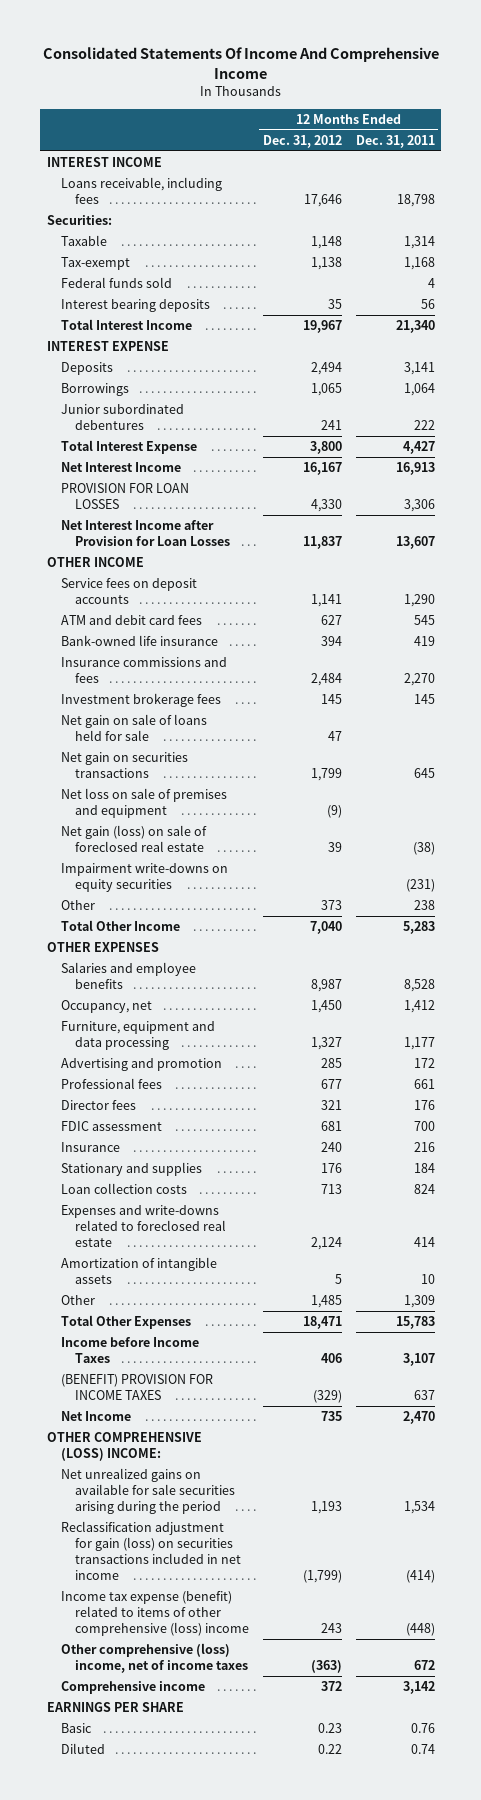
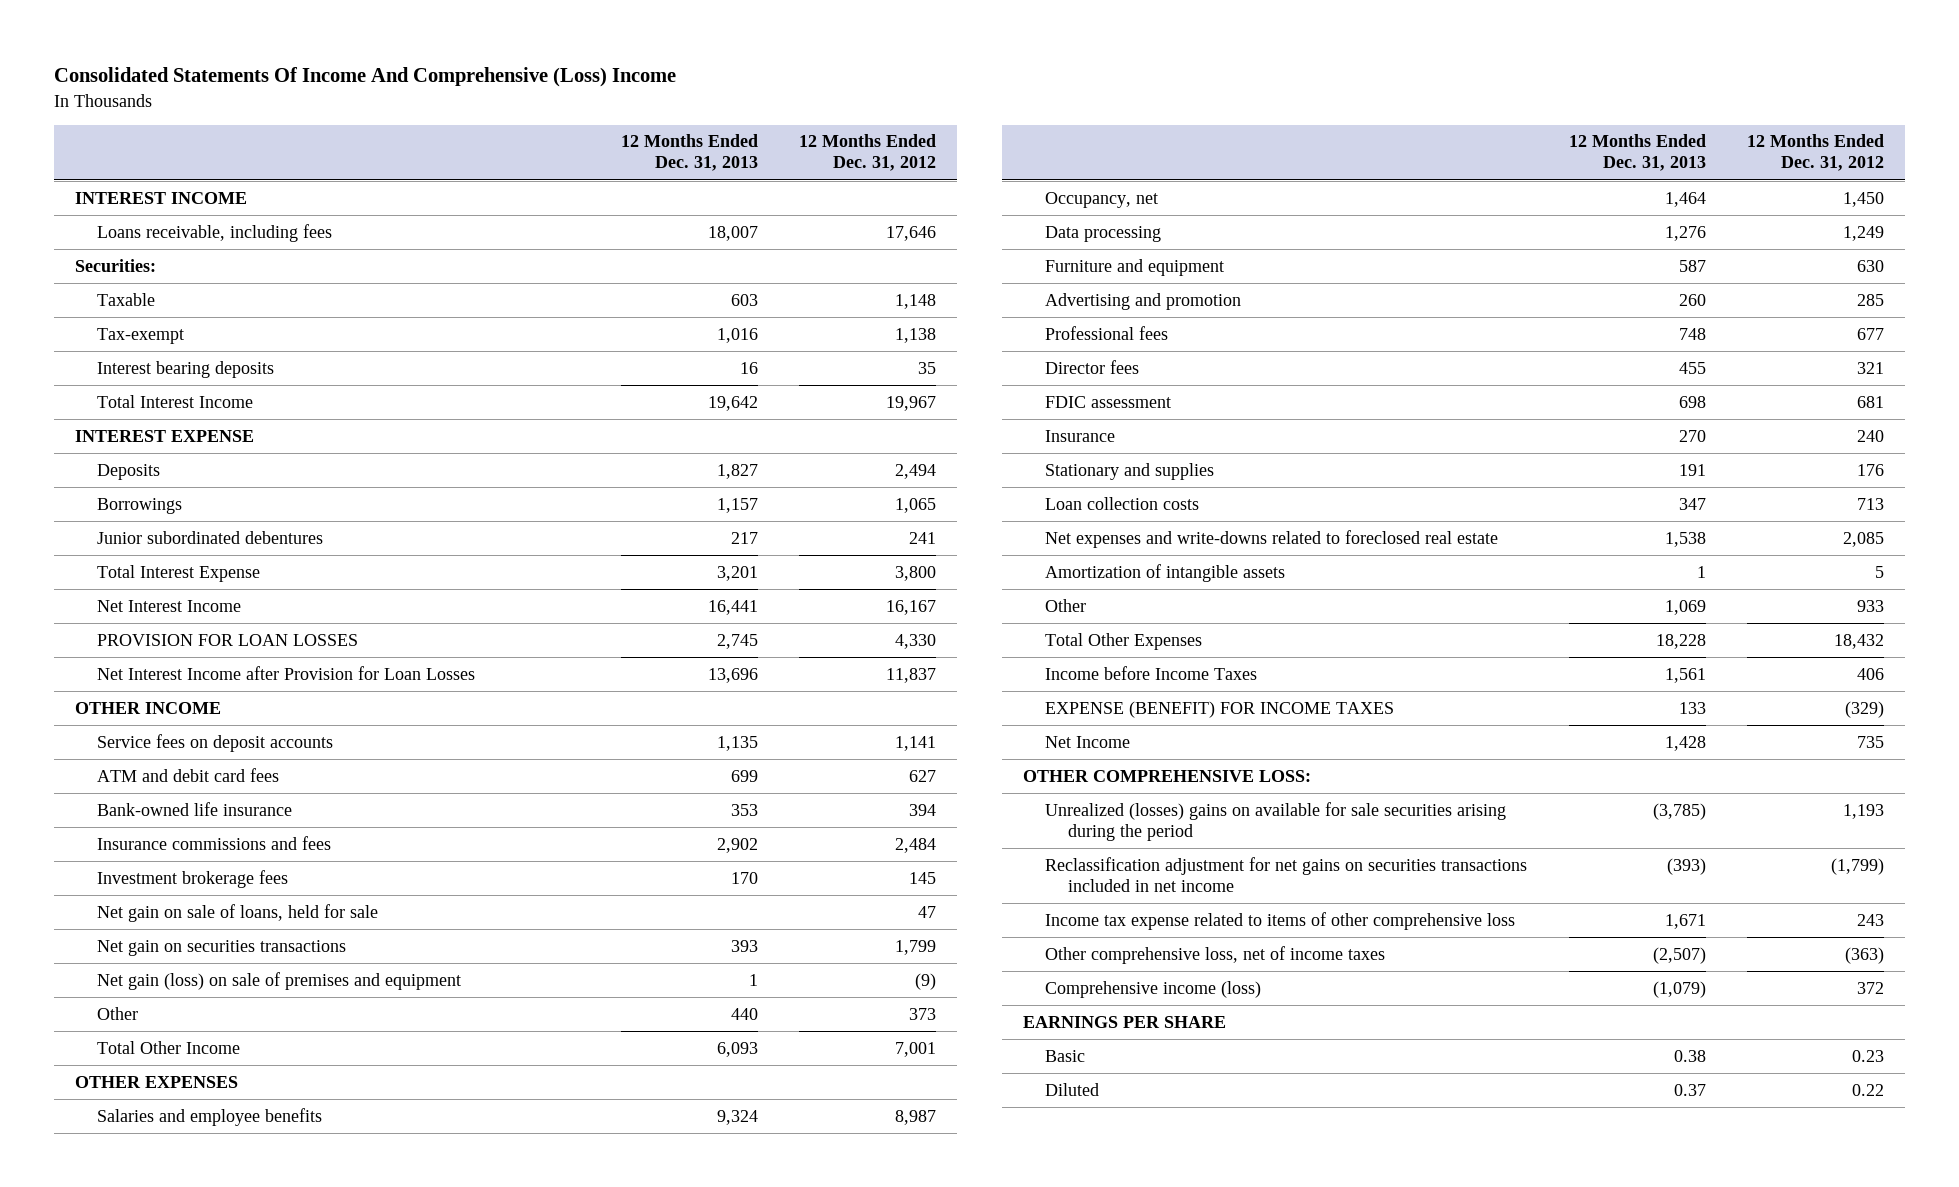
- Consolidated Statements Of Income And Comprehensive Income
+ Consolidated Statements Of Income And Comprehensive (Loss) Income
- | 12 Months Ended Dec. 31, 2012 | 12 Months Ended Dec. 31, 2011
+ | 12 Months Ended Dec. 31, 2013 | 12 Months Ended Dec. 31, 2012
- Federal funds sold | | 4
- Net gain on sale of loans held for sale | 47 |
+ Net gain on sale of loans, held for sale | | 47
- Net loss on sale of premises and equipment | (9) |
- Net gain (loss) on sale of foreclosed real estate | 39 | (38)
- Impairment write-downs on equity securities | | (231)
+ Net gain (loss) on sale of premises and equipment | 1 | (9)
- Total Other Income | 7,040 | 5,283
+ Total Other Income | 6,093 | 7,001
- Furniture, equipment and data processing | 1,327 | 1,177
+ Data processing | 1,276 | 1,249
+ Furniture and equipment | 587 | 630
- Expenses and write-downs related to foreclosed real estate | 2,124 | 414
+ Net expenses and write-downs related to foreclosed real estate | 1,538 | 2,085
- Other | 1,485 | 1,309
- Total Other Expenses | 18,471 | 15,783
+ Other | 1,069 | 933
+ Total Other Expenses | 18,228 | 18,432
- (BENEFIT) PROVISION FOR INCOME TAXES | (329) | 637
+ EXPENSE (BENEFIT) FOR INCOME TAXES | 133 | (329)
- OTHER COMPREHENSIVE (LOSS) INCOME:
- Net unrealized gains on available for sale securities arising during the period | 1,193 | 1,534
- Reclassification adjustment for gain (loss) on securities transactions included in net income | (1,799) | (414)
- Income tax expense (benefit) related to items of other comprehensive (loss) income | 243 | (448)
- Other comprehensive (loss) income, net of income taxes | (363) | 672
- Comprehensive income | 372 | 3,142
+ OTHER COMPREHENSIVE LOSS:
+ Unrealized (losses) gains on available for sale securities arising during the period | (3,785) | 1,193
+ Reclassification adjustment for net gains on securities transactions included in net income | (393) | (1,799)
+ Income tax expense related to items of other comprehensive loss | 1,671 | 243
+ Other comprehensive loss, net of income taxes | (2,507) | (363)
+ Comprehensive income (loss) | (1,079) | 372

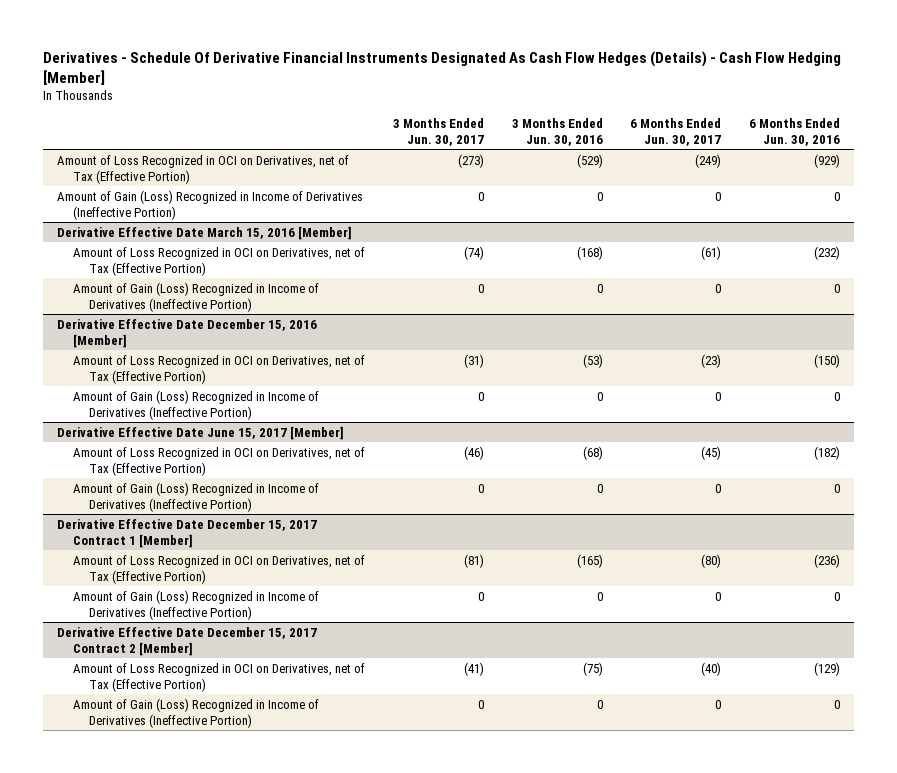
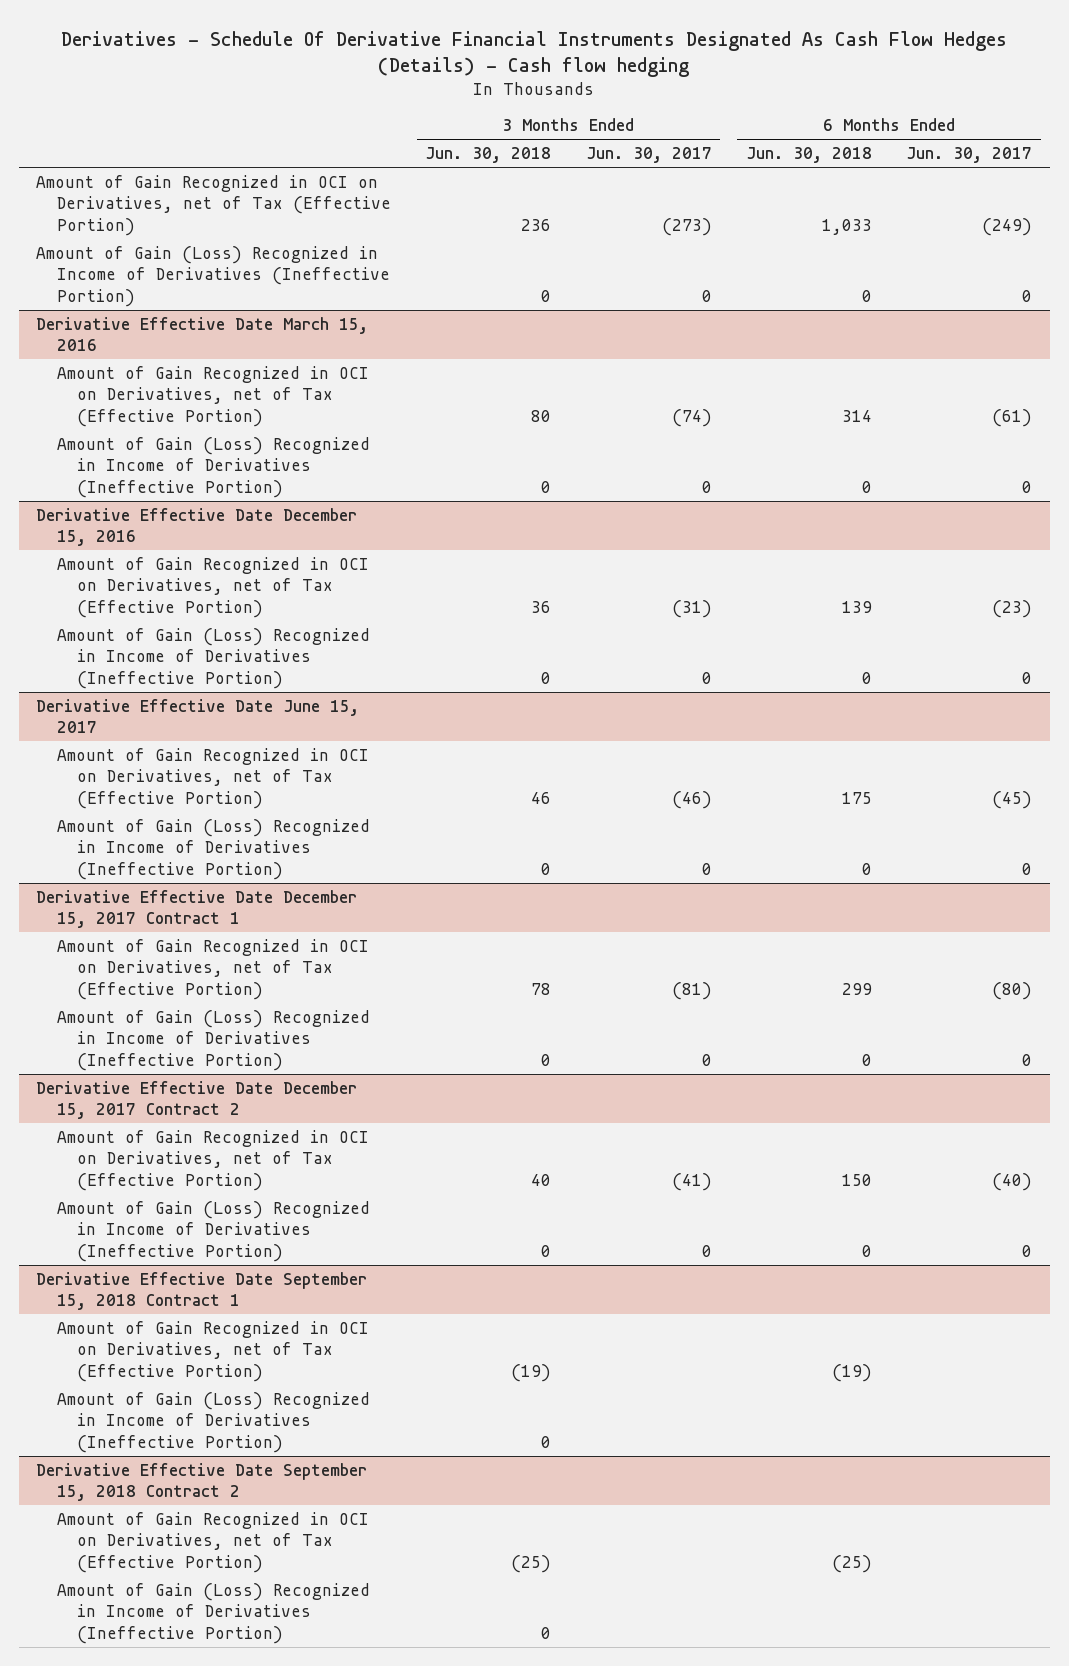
- Derivatives - Schedule Of Derivative Financial Instruments Designated As Cash Flow Hedges (Details) - Cash Flow Hedging [Member]
+ Derivatives - Schedule Of Derivative Financial Instruments Designated As Cash Flow Hedges (Details) - Cash flow hedging
- | 3 Months Ended Jun. 30, 2017 | 3 Months Ended Jun. 30, 2016 | 6 Months Ended Jun. 30, 2017 | 6 Months Ended Jun. 30, 2016
+ | 3 Months Ended Jun. 30, 2018 | 3 Months Ended Jun. 30, 2017 | 6 Months Ended Jun. 30, 2018 | 6 Months Ended Jun. 30, 2017
- Amount of Loss Recognized in OCI on Derivatives, net of Tax (Effective Portion) | (273) | (529) | (249) | (929)
+ Amount of Gain Recognized in OCI on Derivatives, net of Tax (Effective Portion) | 236 | (273) | 1,033 | (249)
- Derivative Effective Date March 15, 2016 [Member]
- Amount of Loss Recognized in OCI on Derivatives, net of Tax (Effective Portion) | (74) | (168) | (61) | (232)
+ Derivative Effective Date March 15, 2016
+ Amount of Gain Recognized in OCI on Derivatives, net of Tax (Effective Portion) | 80 | (74) | 314 | (61)
- Derivative Effective Date December 15, 2016 [Member]
- Amount of Loss Recognized in OCI on Derivatives, net of Tax (Effective Portion) | (31) | (53) | (23) | (150)
+ Derivative Effective Date December 15, 2016
+ Amount of Gain Recognized in OCI on Derivatives, net of Tax (Effective Portion) | 36 | (31) | 139 | (23)
- Derivative Effective Date June 15, 2017 [Member]
- Amount of Loss Recognized in OCI on Derivatives, net of Tax (Effective Portion) | (46) | (68) | (45) | (182)
+ Derivative Effective Date June 15, 2017
+ Amount of Gain Recognized in OCI on Derivatives, net of Tax (Effective Portion) | 46 | (46) | 175 | (45)
- Derivative Effective Date December 15, 2017 Contract 1 [Member]
- Amount of Loss Recognized in OCI on Derivatives, net of Tax (Effective Portion) | (81) | (165) | (80) | (236)
+ Derivative Effective Date December 15, 2017 Contract 1
+ Amount of Gain Recognized in OCI on Derivatives, net of Tax (Effective Portion) | 78 | (81) | 299 | (80)
- Derivative Effective Date December 15, 2017 Contract 2 [Member]
- Amount of Loss Recognized in OCI on Derivatives, net of Tax (Effective Portion) | (41) | (75) | (40) | (129)
+ Derivative Effective Date December 15, 2017 Contract 2
+ Amount of Gain Recognized in OCI on Derivatives, net of Tax (Effective Portion) | 40 | (41) | 150 | (40)
+ Derivative Effective Date September 15, 2018 Contract 1
+ Amount of Gain Recognized in OCI on Derivatives, net of Tax (Effective Portion) | (19) | | (19) |
+ Amount of Gain (Loss) Recognized in Income of Derivatives (Ineffective Portion) | 0 | | |
+ Derivative Effective Date September 15, 2018 Contract 2
+ Amount of Gain Recognized in OCI on Derivatives, net of Tax (Effective Portion) | (25) | | (25) |
+ Amount of Gain (Loss) Recognized in Income of Derivatives (Ineffective Portion) | 0 | | |

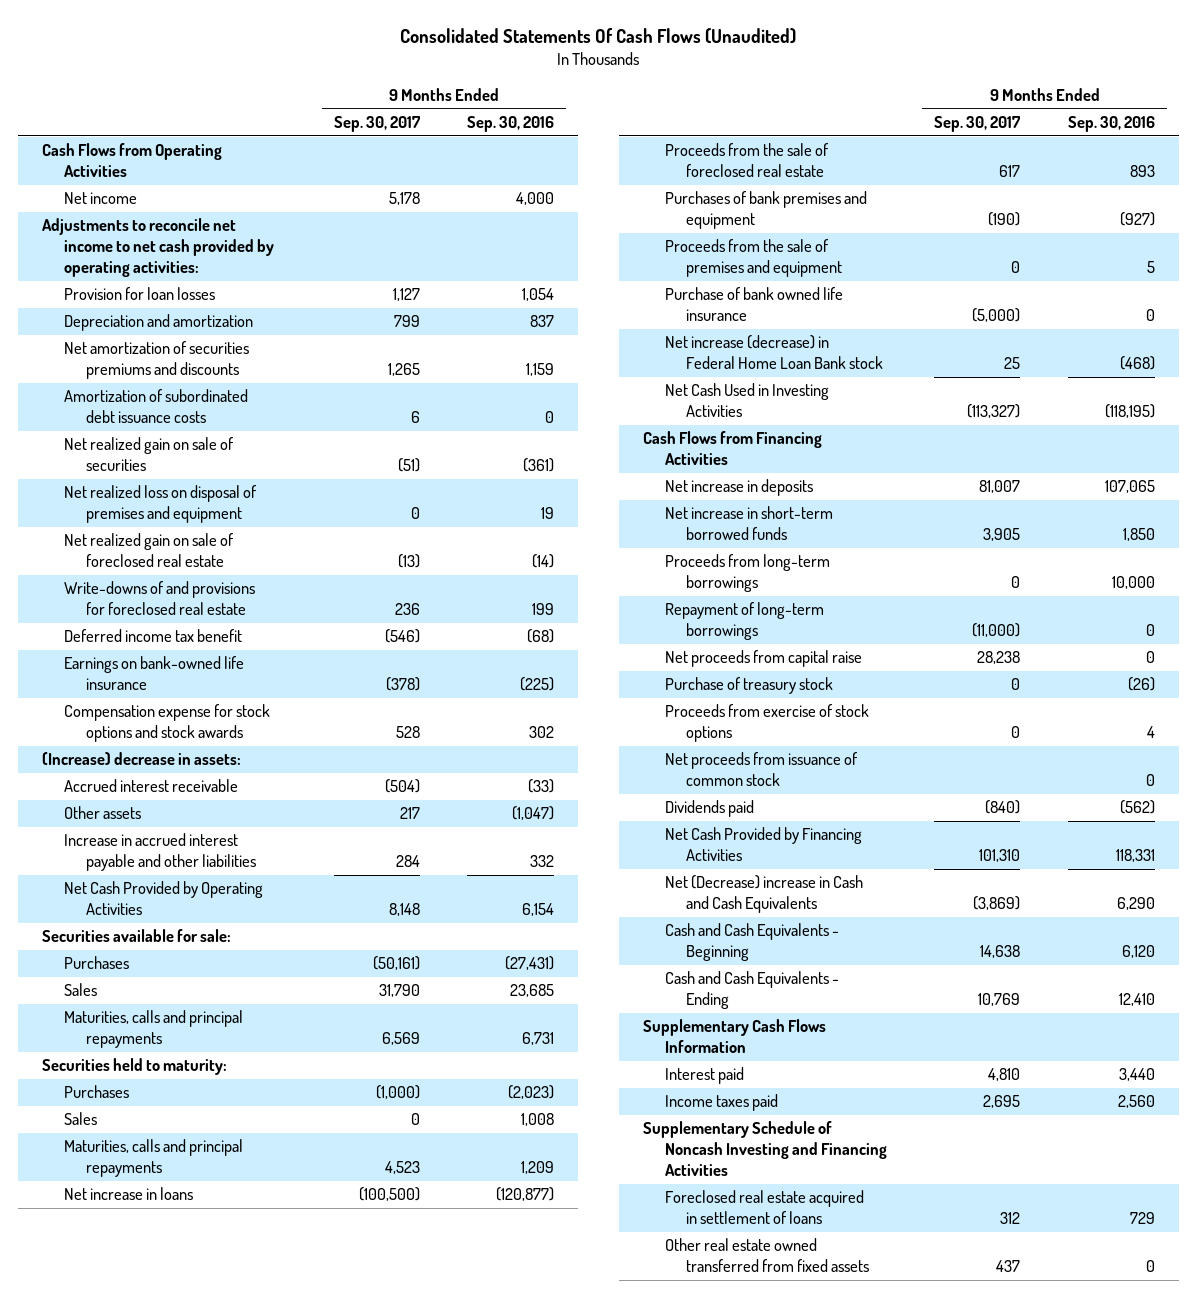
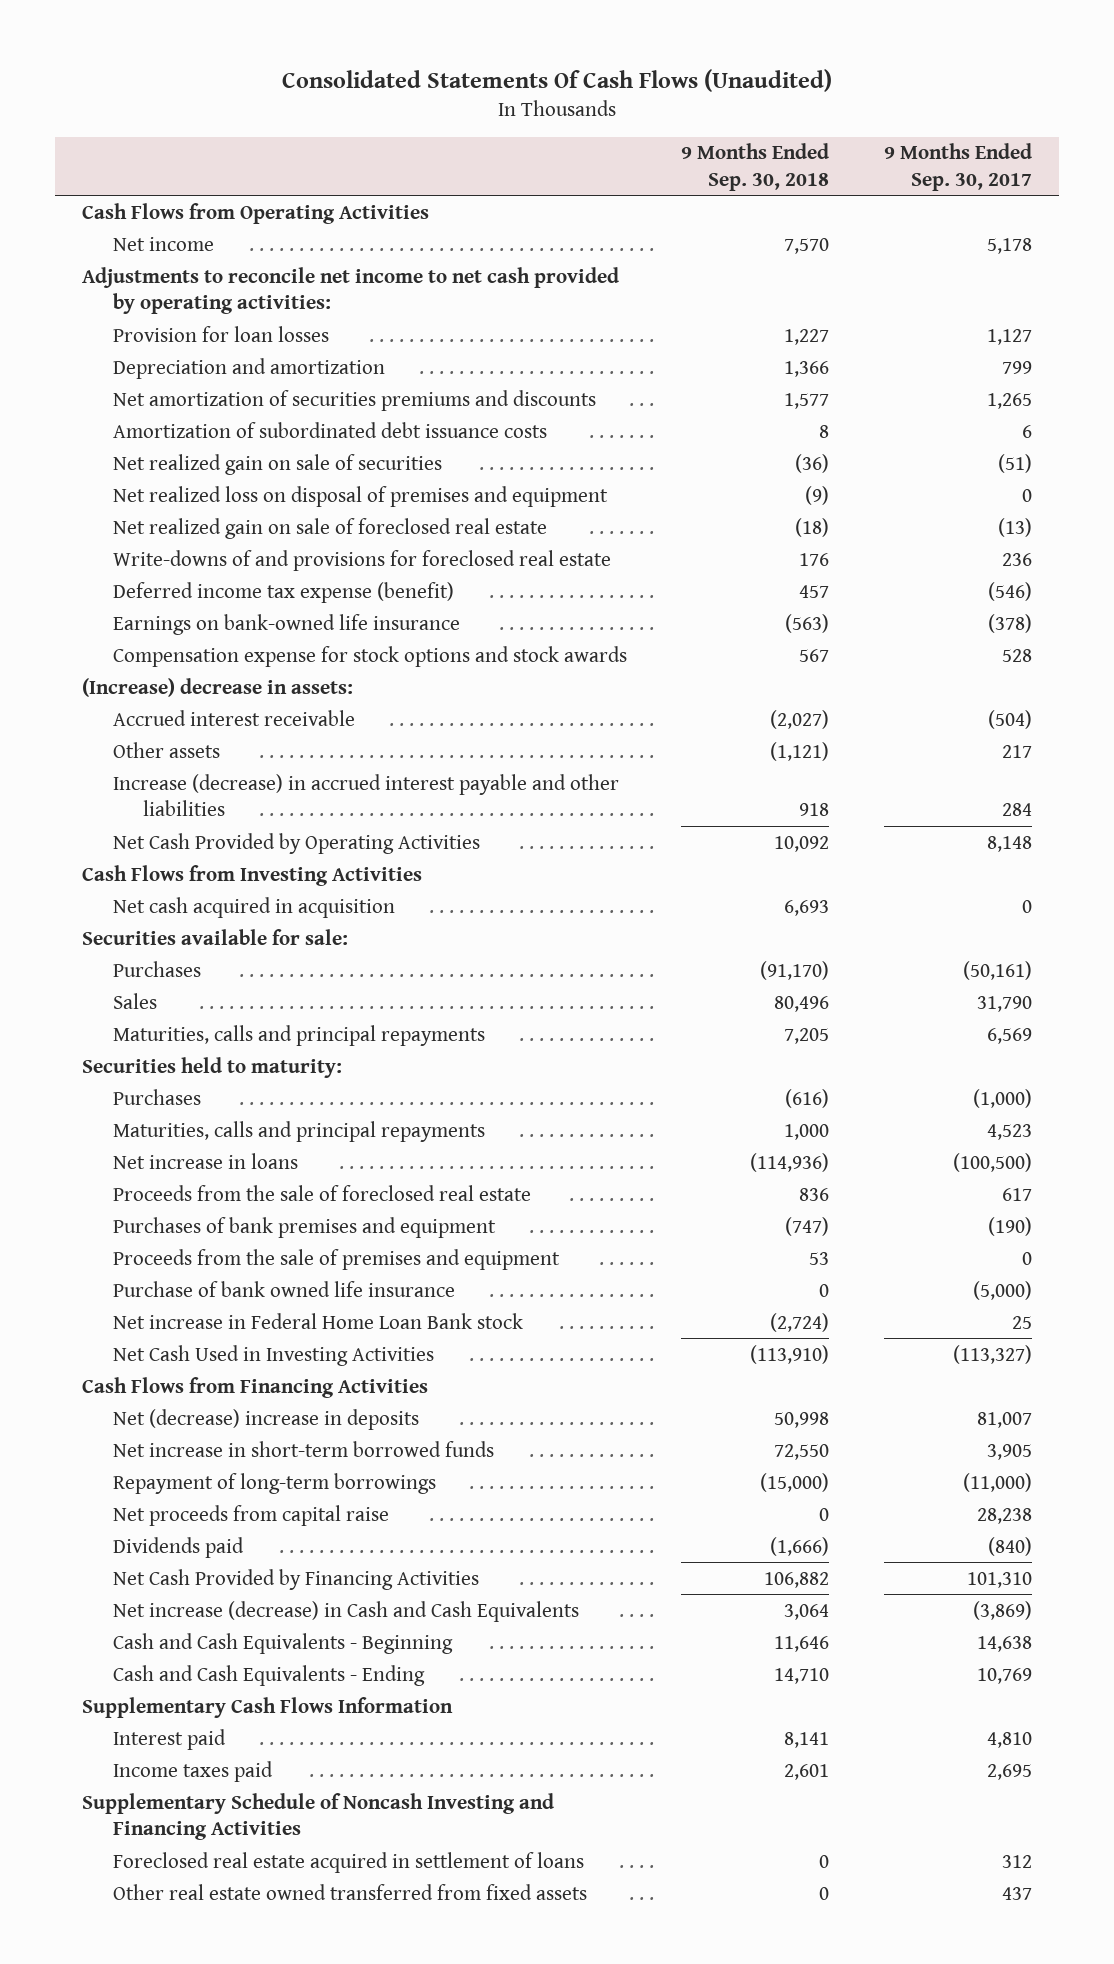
- | 9 Months Ended Sep. 30, 2017 | 9 Months Ended Sep. 30, 2016
+ | 9 Months Ended Sep. 30, 2018 | 9 Months Ended Sep. 30, 2017
- Deferred income tax benefit | (546) | (68)
+ Deferred income tax expense (benefit) | 457 | (546)
- Increase in accrued interest payable and other liabilities | 284 | 332
+ Increase (decrease) in accrued interest payable and other liabilities | 918 | 284
+ Cash Flows from Investing Activities
+ Net cash acquired in acquisition | 6,693 | 0
- Sales | 0 | 1,008
- Net increase (decrease) in Federal Home Loan Bank stock | 25 | (468)
+ Net increase in Federal Home Loan Bank stock | (2,724) | 25
- Net increase in deposits | 81,007 | 107,065
+ Net (decrease) increase in deposits | 50,998 | 81,007
- Proceeds from long-term borrowings | 0 | 10,000
- Purchase of treasury stock | 0 | (26)
- Proceeds from exercise of stock options | 0 | 4
- Net proceeds from issuance of common stock | | 0
- Net (Decrease) increase in Cash and Cash Equivalents | (3,869) | 6,290
+ Net increase (decrease) in Cash and Cash Equivalents | 3,064 | (3,869)

